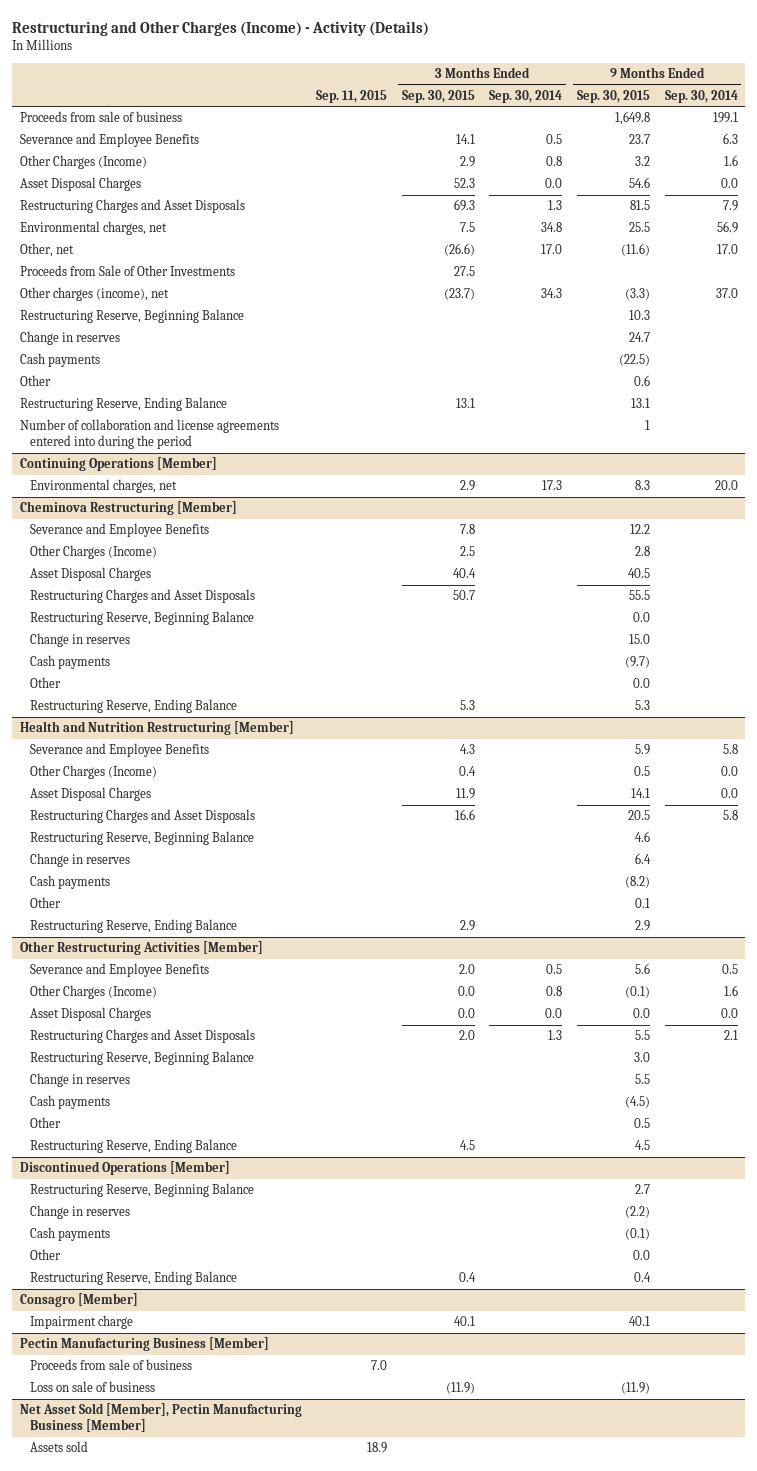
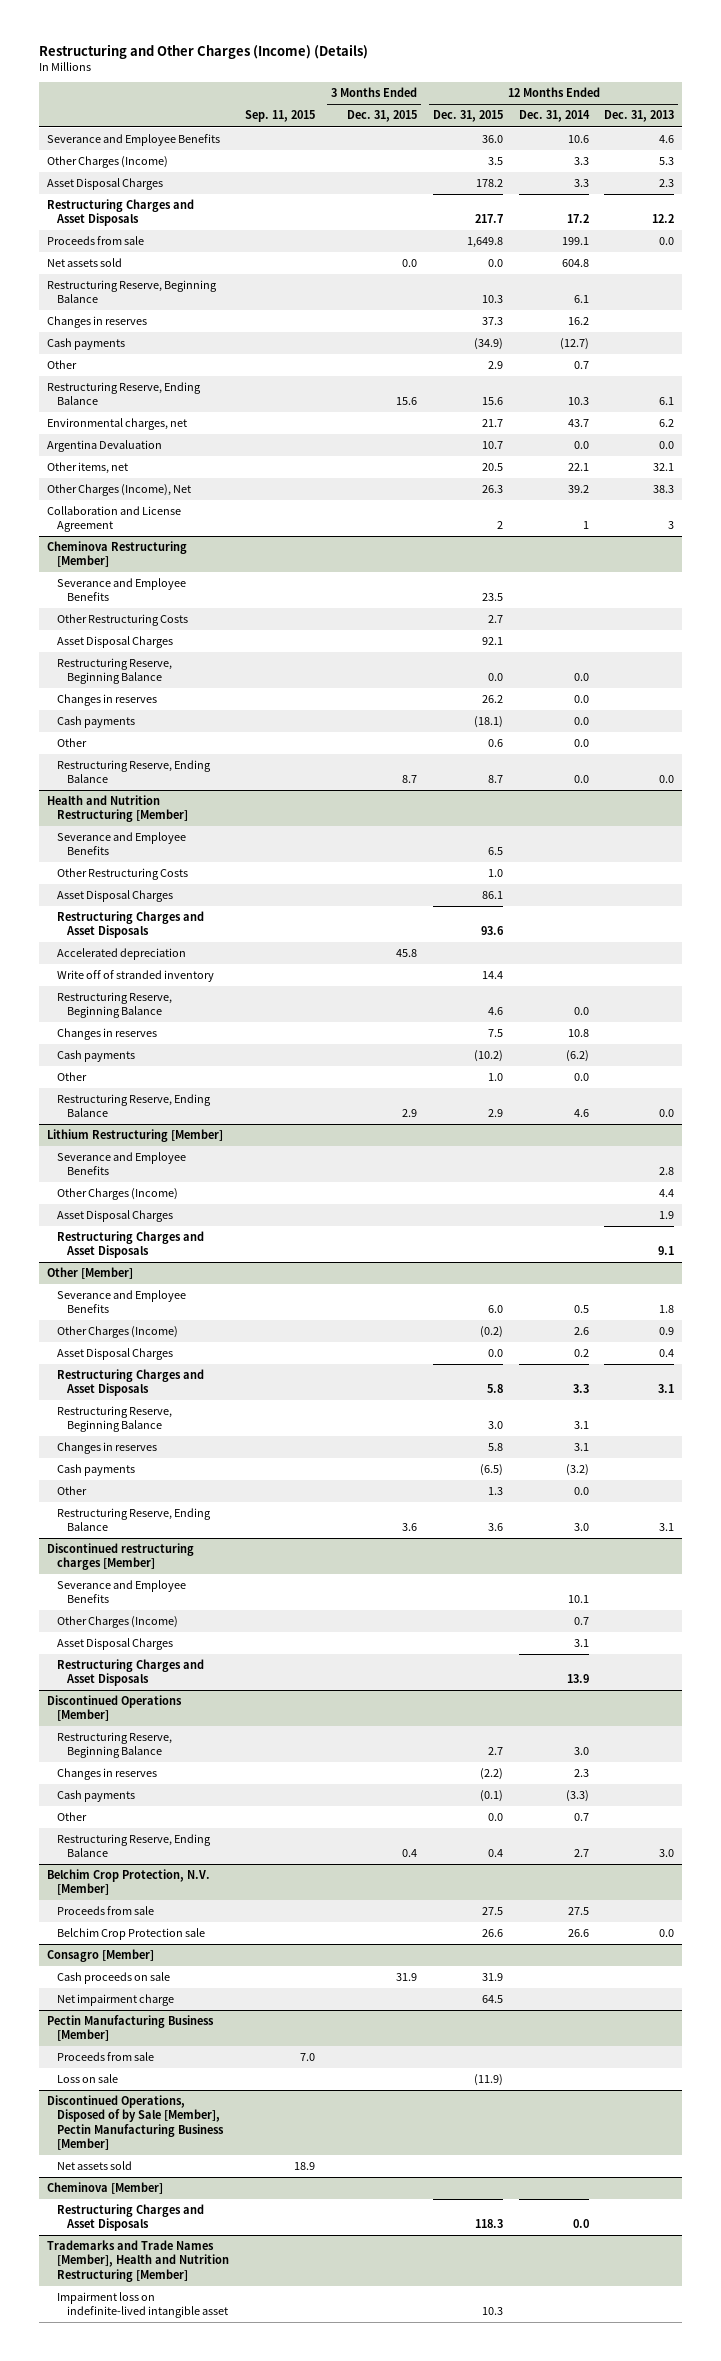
- Restructuring and Other Charges (Income) - Activity (Details)
+ Restructuring and Other Charges (Income) (Details)
- | Sep. 11, 2015 | 3 Months Ended Sep. 30, 2015 | 3 Months Ended Sep. 30, 2014 | 9 Months Ended Sep. 30, 2015 | 9 Months Ended Sep. 30, 2014
+ | Sep. 11, 2015 | 3 Months Ended Dec. 31, 2015 | 12 Months Ended Dec. 31, 2015 | 12 Months Ended Dec. 31, 2014 | 12 Months Ended Dec. 31, 2013
- Proceeds from sale of business | | | | 1,649.8 | 199.1
- Other, net | | (26.6) | 17.0 | (11.6) | 17.0
- Proceeds from Sale of Other Investments | | 27.5 | | |
- Other charges (income), net | | (23.7) | 34.3 | (3.3) | 37.0
+ Proceeds from sale | | | 1,649.8 | 199.1 | 0.0
+ Net assets sold | | 0.0 | 0.0 | 604.8 |
- Change in reserves | | | | 24.7 |
+ Changes in reserves | | | 37.3 | 16.2 |
- Number of collaboration and license agreements entered into during the period | | | | 1 |
- Continuing Operations [Member]
- Environmental charges, net | | 2.9 | 17.3 | 8.3 | 20.0
moved down: Environmental charges, net | | | 21.7 | 43.7 | 6.2
+ Argentina Devaluation | | | 10.7 | 0.0 | 0.0
+ Other items, net | | | 20.5 | 22.1 | 32.1
+ Other Charges (Income), Net | | | 26.3 | 39.2 | 38.3
+ Collaboration and License Agreement | | | 2 | 1 | 3
@ Cheminova Restructuring [Member]
- Other Charges (Income) | | 2.5 | | 2.8 |
+ Other Restructuring Costs | | | 2.7 | |
- Restructuring Charges and Asset Disposals | | 50.7 | | 55.5 |
- Change in reserves | | | | 15.0 |
+ Changes in reserves | | | 26.2 | 0.0 |
@ Health and Nutrition Restructuring [Member]
- Other Charges (Income) | | 0.4 | | 0.5 | 0.0
+ Other Restructuring Costs | | | 1.0 | |
+ Accelerated depreciation | | 45.8 | | |
+ Write off of stranded inventory | | | 14.4 | |
- Change in reserves | | | | 6.4 |
+ Changes in reserves | | | 7.5 | 10.8 |
- Other Restructuring Activities [Member]
+ Lithium Restructuring [Member]
+ Severance and Employee Benefits | | | | | 2.8
+ Other Charges (Income) | | | | | 4.4
+ Asset Disposal Charges | | | | | 1.9
+ Restructuring Charges and Asset Disposals | | | | | 9.1
+ Other [Member]
- Change in reserves | | | | 5.5 |
+ Changes in reserves | | | 5.8 | 3.1 |
+ Discontinued restructuring charges [Member]
+ Severance and Employee Benefits | | | | 10.1 |
+ Other Charges (Income) | | | | 0.7 |
+ Asset Disposal Charges | | | | 3.1 |
+ Restructuring Charges and Asset Disposals | | | | 13.9 |
@ Discontinued Operations [Member]
- Change in reserves | | | | (2.2) |
+ Changes in reserves | | | (2.2) | 2.3 |
+ Belchim Crop Protection, N.V. [Member]
+ Proceeds from sale | | | 27.5 | 27.5 |
+ Belchim Crop Protection sale | | | 26.6 | 26.6 | 0.0
@ Consagro [Member]
- Impairment charge | | 40.1 | | 40.1 |
+ Cash proceeds on sale | | 31.9 | 31.9 | |
+ Net impairment charge | | | 64.5 | |
@ Pectin Manufacturing Business [Member]
- Proceeds from sale of business | 7.0 | | | |
- Loss on sale of business | | (11.9) | | (11.9) |
- Net Asset Sold [Member], Pectin Manufacturing Business [Member]
- Assets sold | 18.9 | | | |
@ Pectin Manufacturing Business [Member]
+ Proceeds from sale | 7.0 | | | |
+ Loss on sale | | | (11.9) | |
+ Discontinued Operations, Disposed of by Sale [Member], Pectin Manufacturing Business [Member]
+ Net assets sold | 18.9 | | | |
+ Cheminova [Member]
+ Restructuring Charges and Asset Disposals | | | 118.3 | 0.0 |
+ Trademarks and Trade Names [Member], Health and Nutrition Restructuring [Member]
+ Impairment loss on indefinite-lived intangible asset | | | 10.3 | |

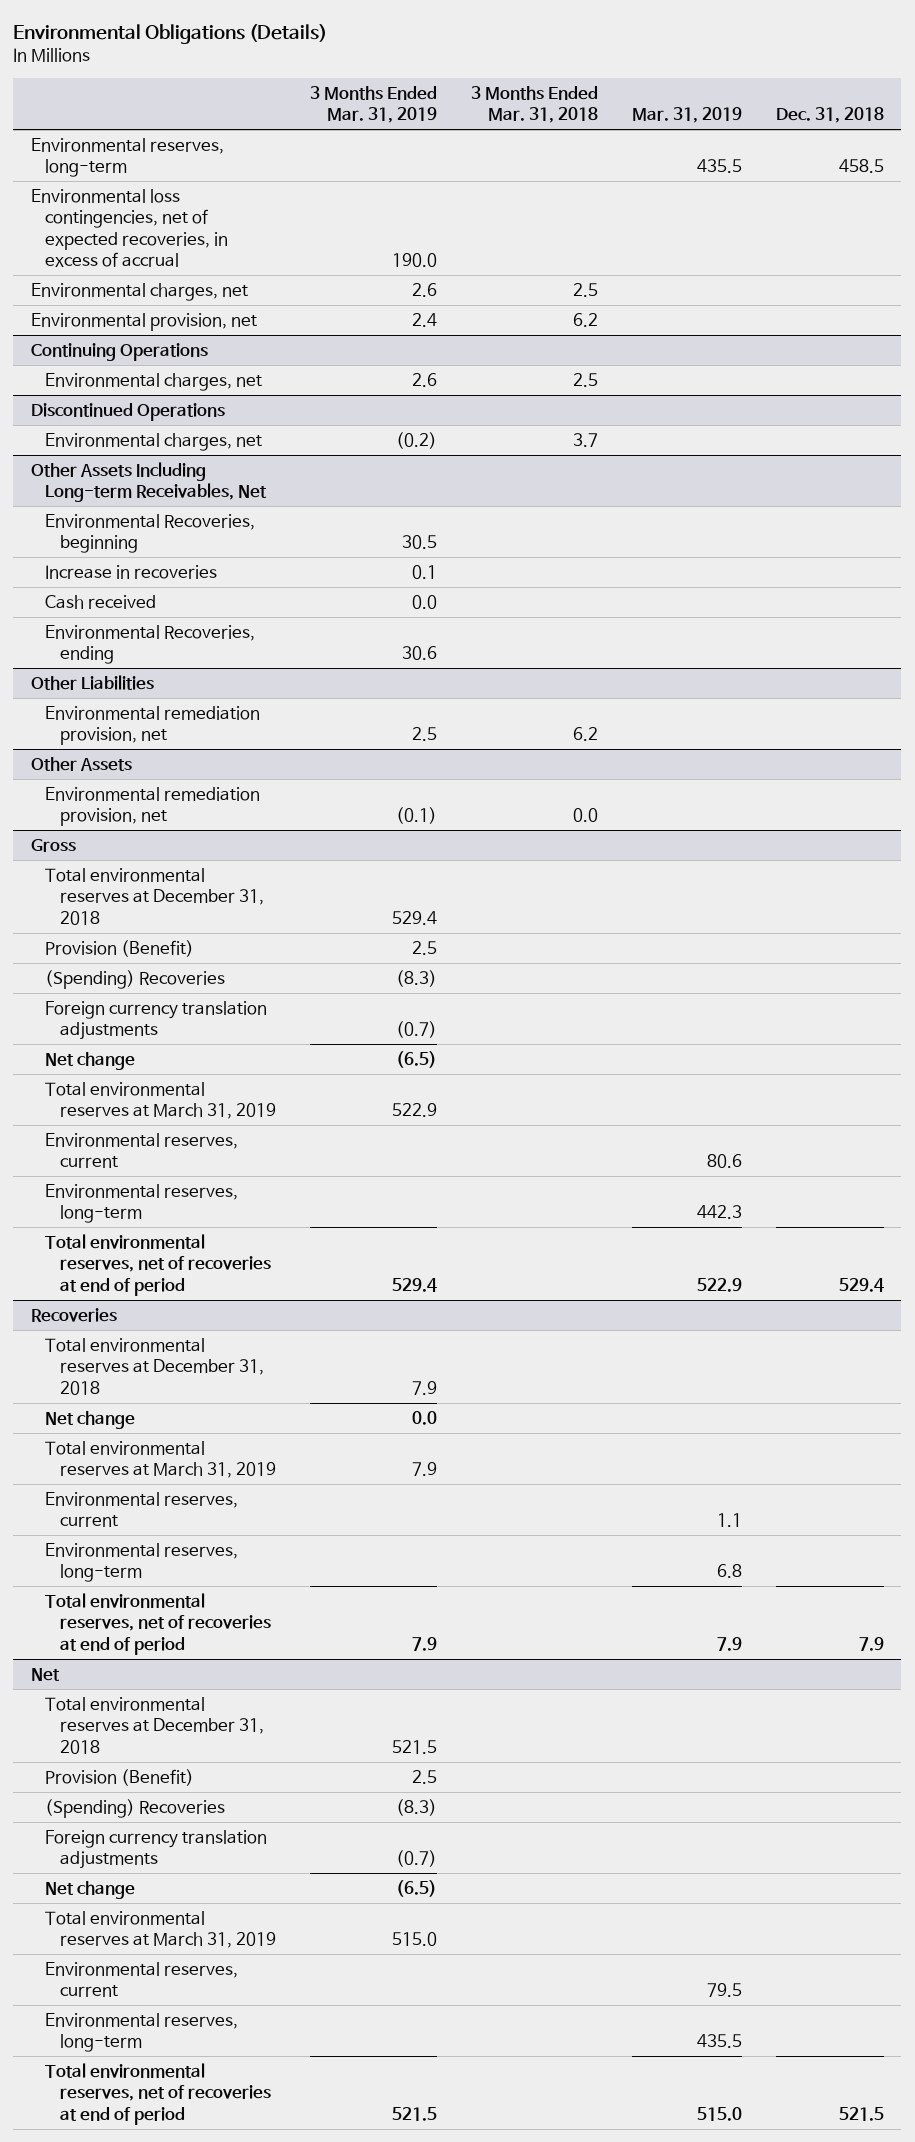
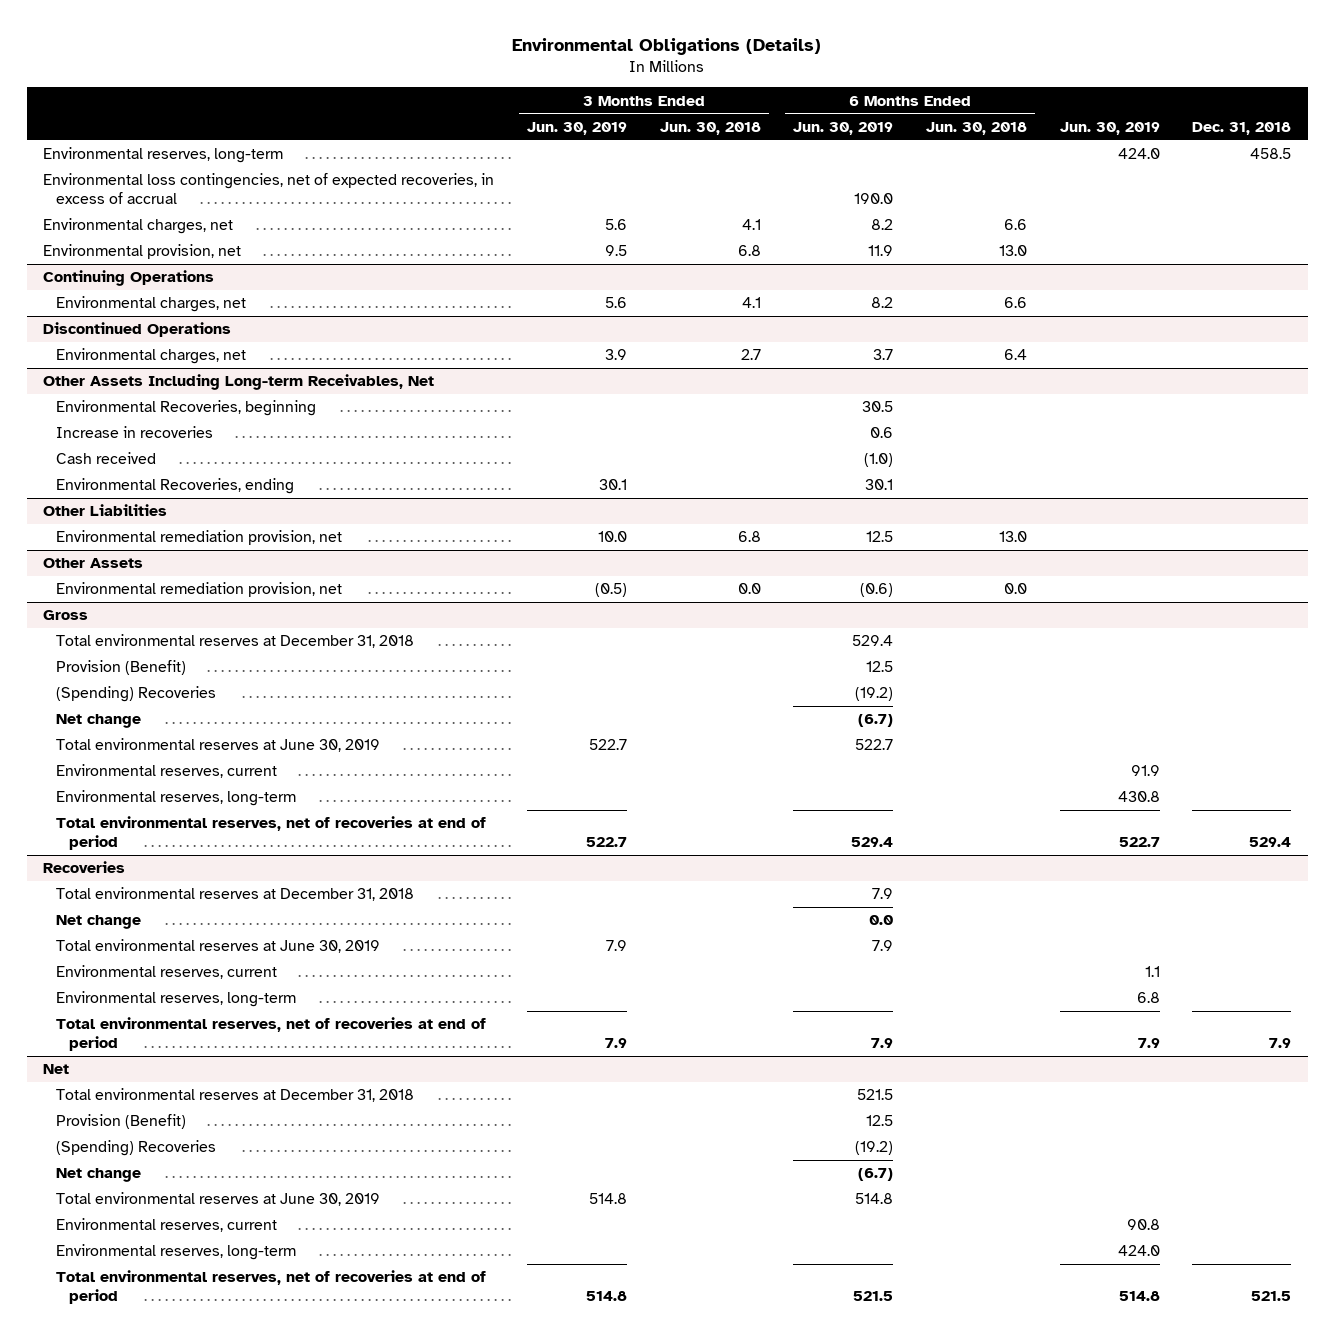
- | 3 Months Ended Mar. 31, 2019 | 3 Months Ended Mar. 31, 2018 | Mar. 31, 2019 | Dec. 31, 2018
+ | 3 Months Ended Jun. 30, 2019 | 3 Months Ended Jun. 30, 2018 | 6 Months Ended Jun. 30, 2019 | 6 Months Ended Jun. 30, 2018 | Jun. 30, 2019 | Dec. 31, 2018
@ Gross
- Foreign currency translation adjustments | (0.7) | | |
- Total environmental reserves at March 31, 2019 | 522.9 | | |
+ Total environmental reserves at June 30, 2019 | 522.7 | | 522.7 | | |
@ Recoveries
- Total environmental reserves at March 31, 2019 | 7.9 | | |
+ Total environmental reserves at June 30, 2019 | 7.9 | | 7.9 | | |
@ Net
- Foreign currency translation adjustments | (0.7) | | |
- Total environmental reserves at March 31, 2019 | 515.0 | | |
+ Total environmental reserves at June 30, 2019 | 514.8 | | 514.8 | | |

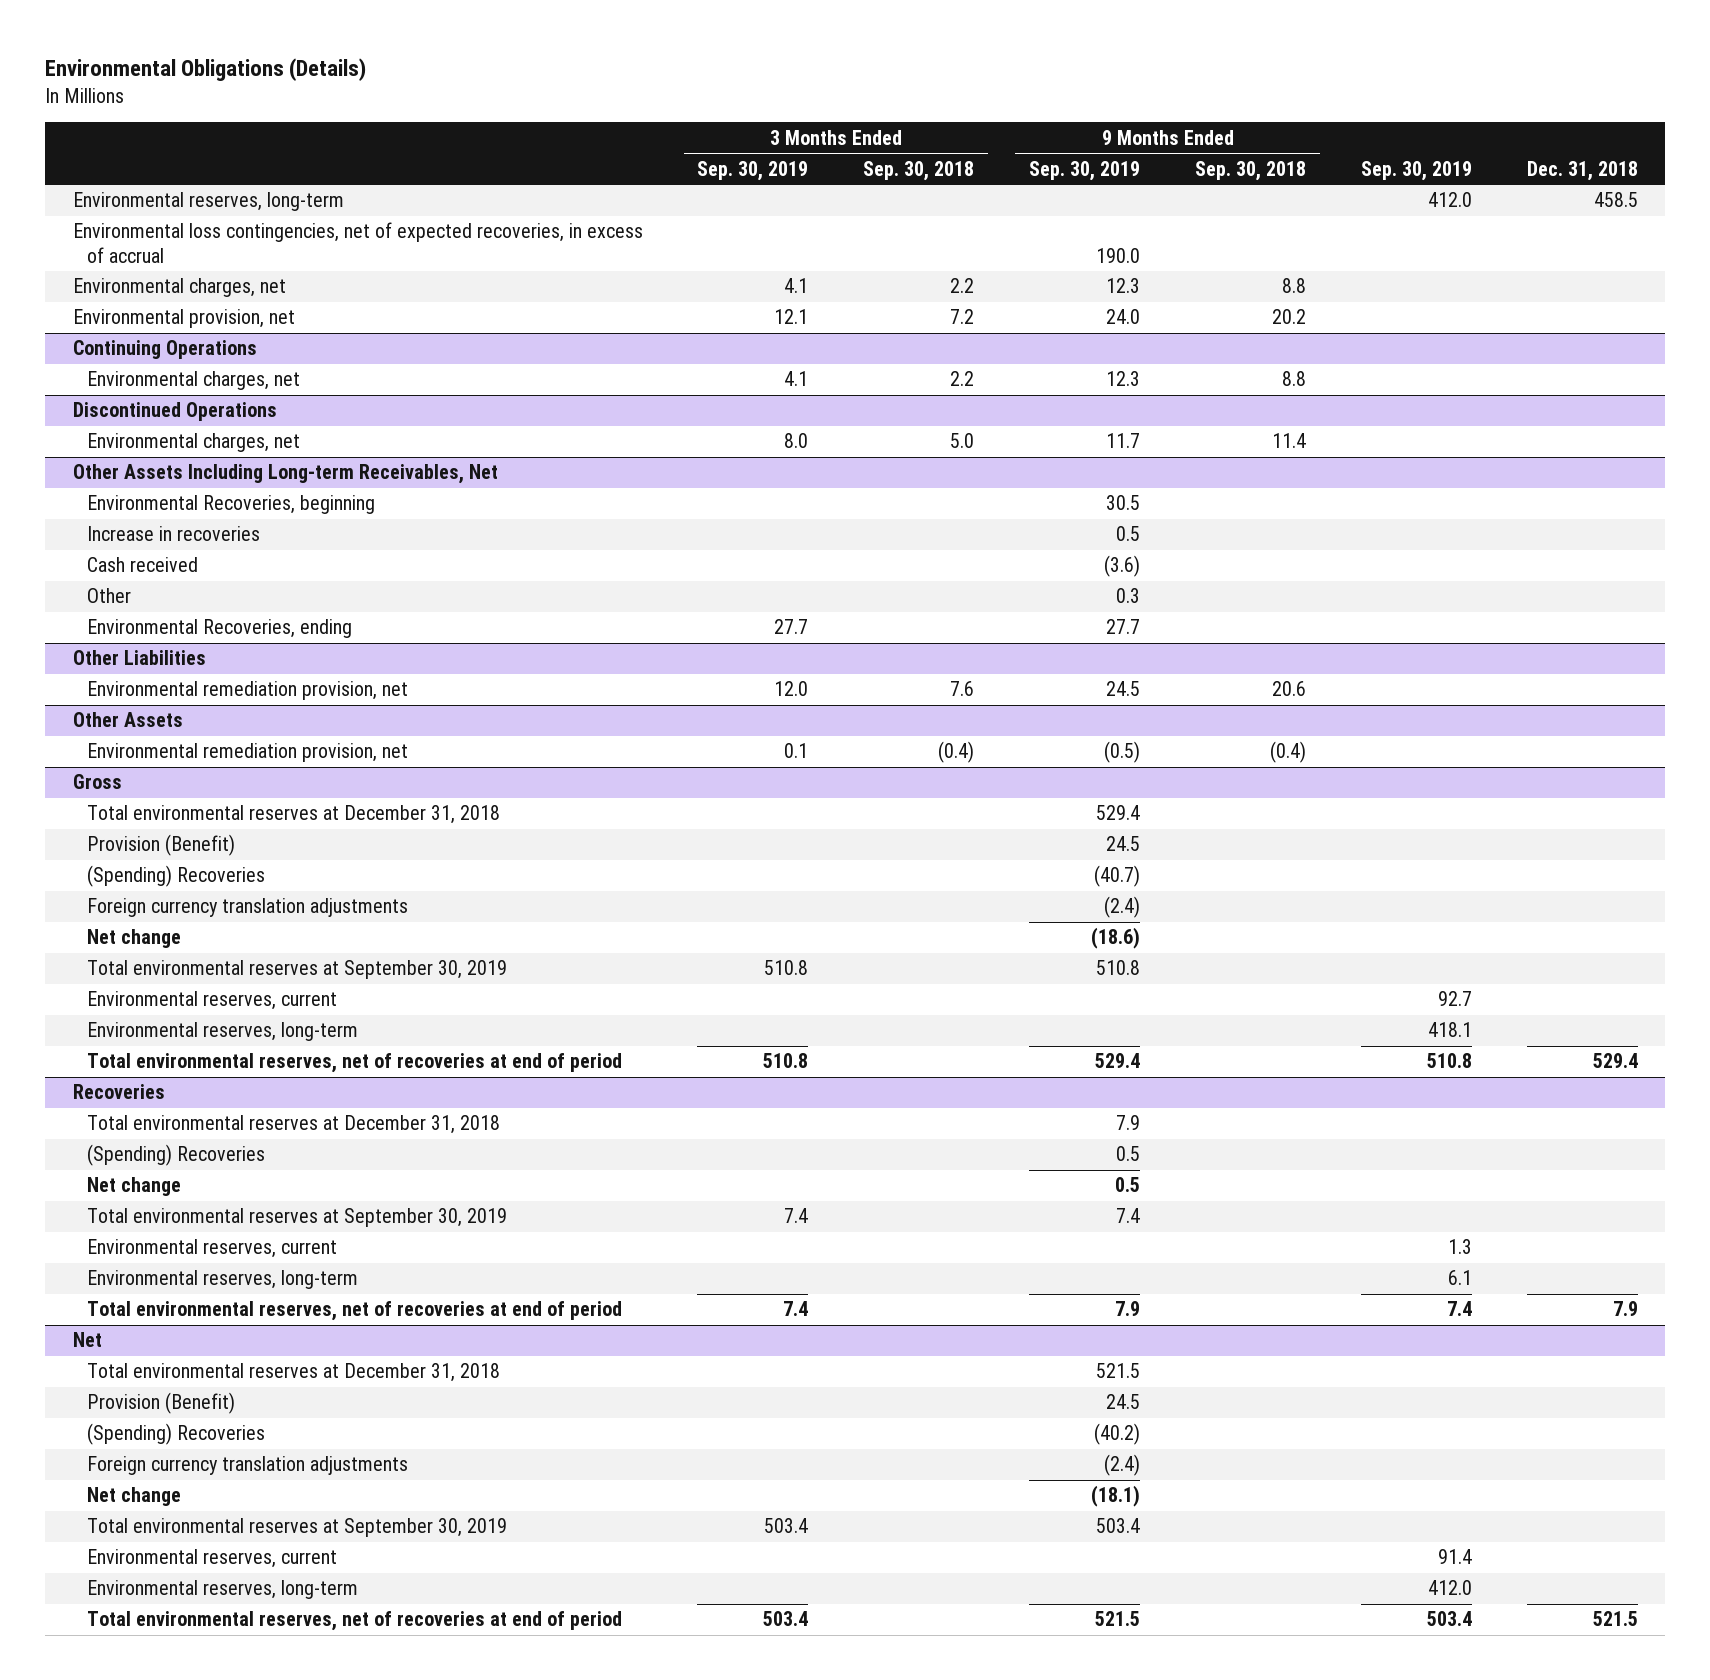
- | 3 Months Ended Jun. 30, 2019 | 3 Months Ended Jun. 30, 2018 | 6 Months Ended Jun. 30, 2019 | 6 Months Ended Jun. 30, 2018 | Jun. 30, 2019 | Dec. 31, 2018
+ | 3 Months Ended Sep. 30, 2019 | 3 Months Ended Sep. 30, 2018 | 9 Months Ended Sep. 30, 2019 | 9 Months Ended Sep. 30, 2018 | Sep. 30, 2019 | Dec. 31, 2018
@ Other Assets Including Long-term Receivables, Net
+ Other | | | 0.3 | | |
@ Gross
+ Foreign currency translation adjustments | | | (2.4) | | |
- Total environmental reserves at June 30, 2019 | 522.7 | | 522.7 | | |
+ Total environmental reserves at September 30, 2019 | 510.8 | | 510.8 | | |
@ Recoveries
+ (Spending) Recoveries | | | 0.5 | | |
- Total environmental reserves at June 30, 2019 | 7.9 | | 7.9 | | |
+ Total environmental reserves at September 30, 2019 | 7.4 | | 7.4 | | |
@ Net
+ Foreign currency translation adjustments | | | (2.4) | | |
- Total environmental reserves at June 30, 2019 | 514.8 | | 514.8 | | |
+ Total environmental reserves at September 30, 2019 | 503.4 | | 503.4 | | |

